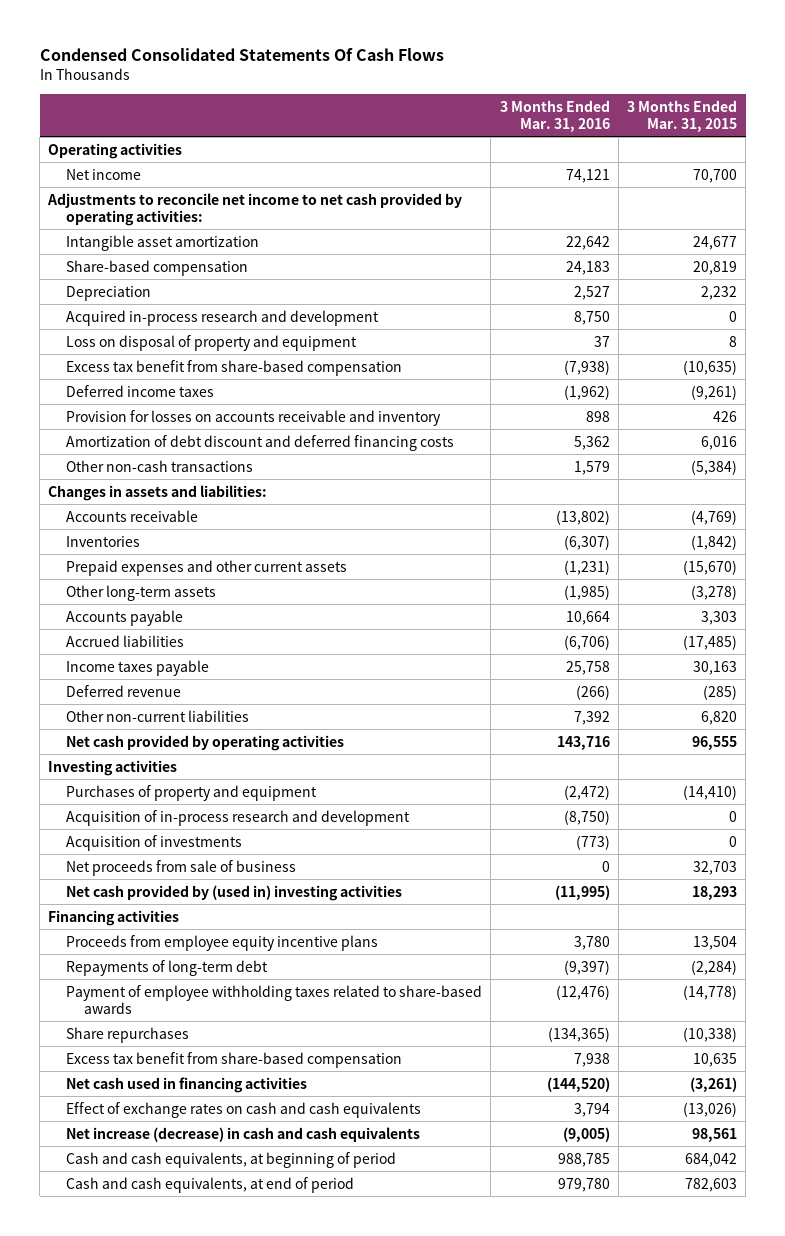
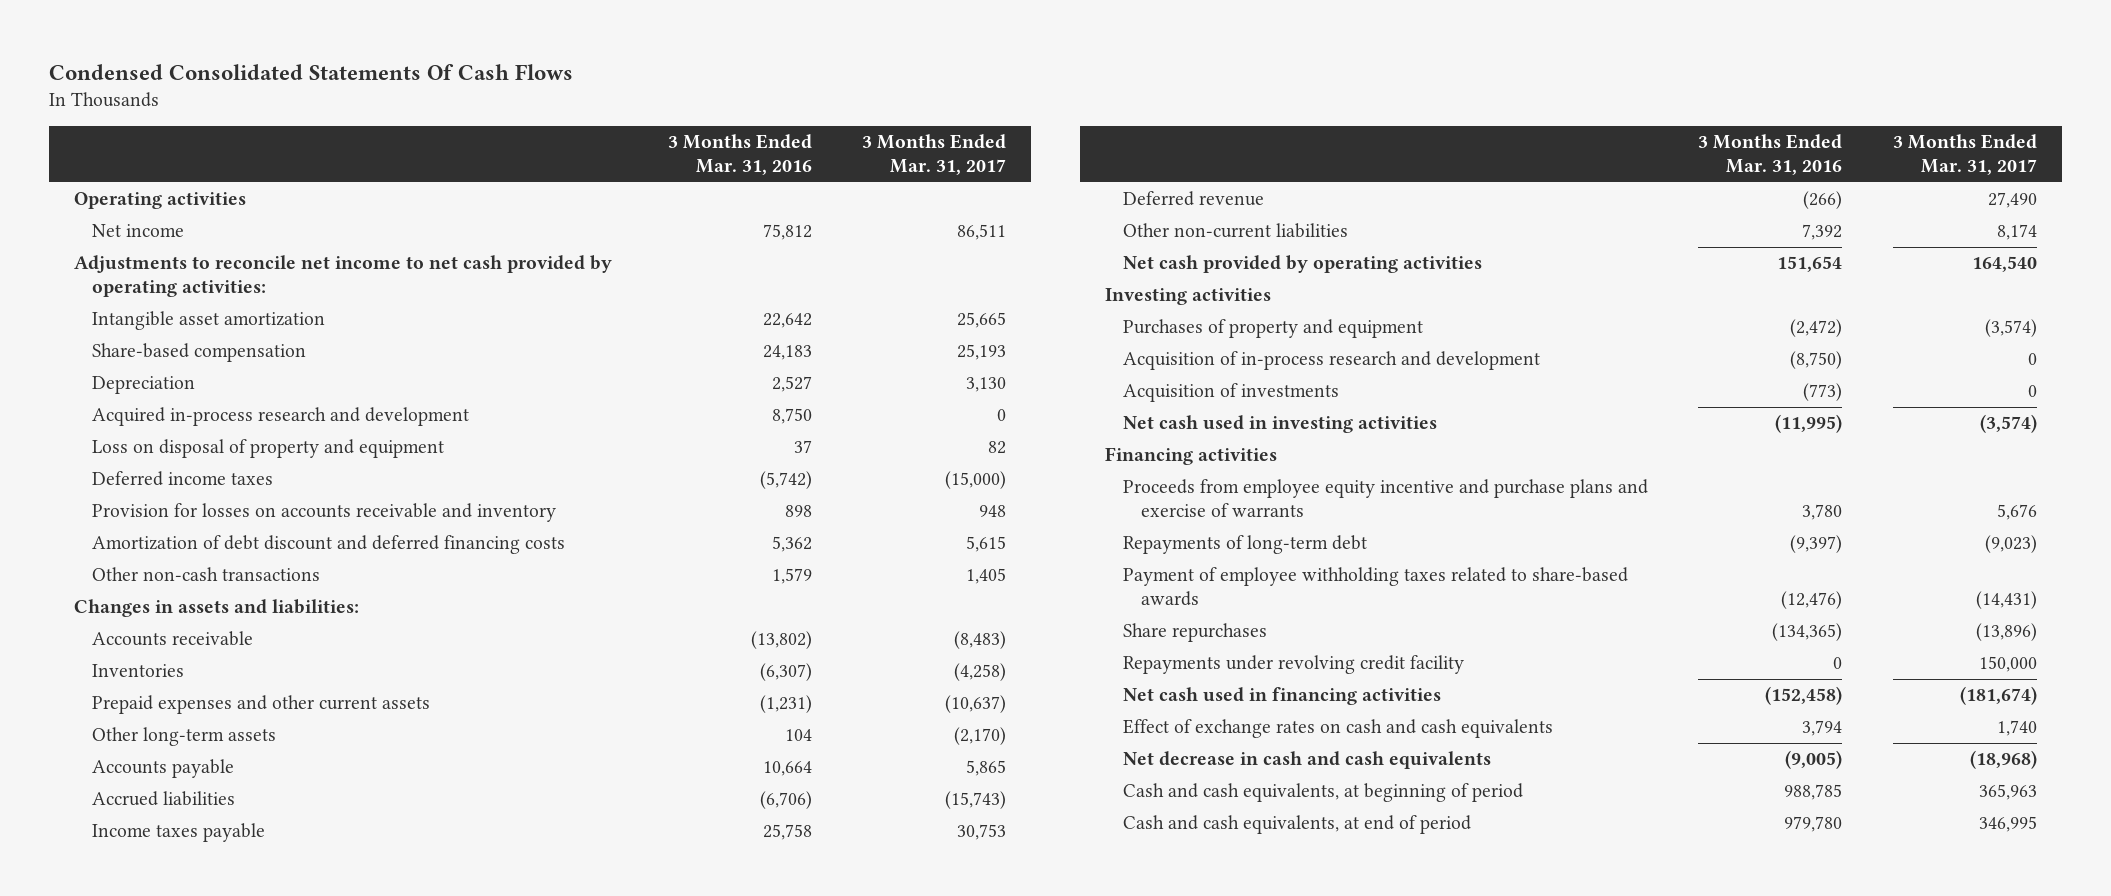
- | 3 Months Ended Mar. 31, 2016 | 3 Months Ended Mar. 31, 2015
+ | 3 Months Ended Mar. 31, 2016 | 3 Months Ended Mar. 31, 2017
- Net income | 74,121 | 70,700
+ Net income | 75,812 | 86,511
- Excess tax benefit from share-based compensation | (7,938) | (10,635)
- Deferred income taxes | (1,962) | (9,261)
+ Deferred income taxes | (5,742) | (15,000)
- Other long-term assets | (1,985) | (3,278)
+ Other long-term assets | 104 | (2,170)
- Net cash provided by operating activities | 143,716 | 96,555
+ Net cash provided by operating activities | 151,654 | 164,540
- Net proceeds from sale of business | 0 | 32,703
- Net cash provided by (used in) investing activities | (11,995) | 18,293
+ Net cash used in investing activities | (11,995) | (3,574)
- Proceeds from employee equity incentive plans | 3,780 | 13,504
+ Proceeds from employee equity incentive and purchase plans and exercise of warrants | 3,780 | 5,676
- Excess tax benefit from share-based compensation | 7,938 | 10,635
- Net cash used in financing activities | (144,520) | (3,261)
+ Repayments under revolving credit facility | 0 | 150,000
+ Net cash used in financing activities | (152,458) | (181,674)
- Net increase (decrease) in cash and cash equivalents | (9,005) | 98,561
+ Net decrease in cash and cash equivalents | (9,005) | (18,968)

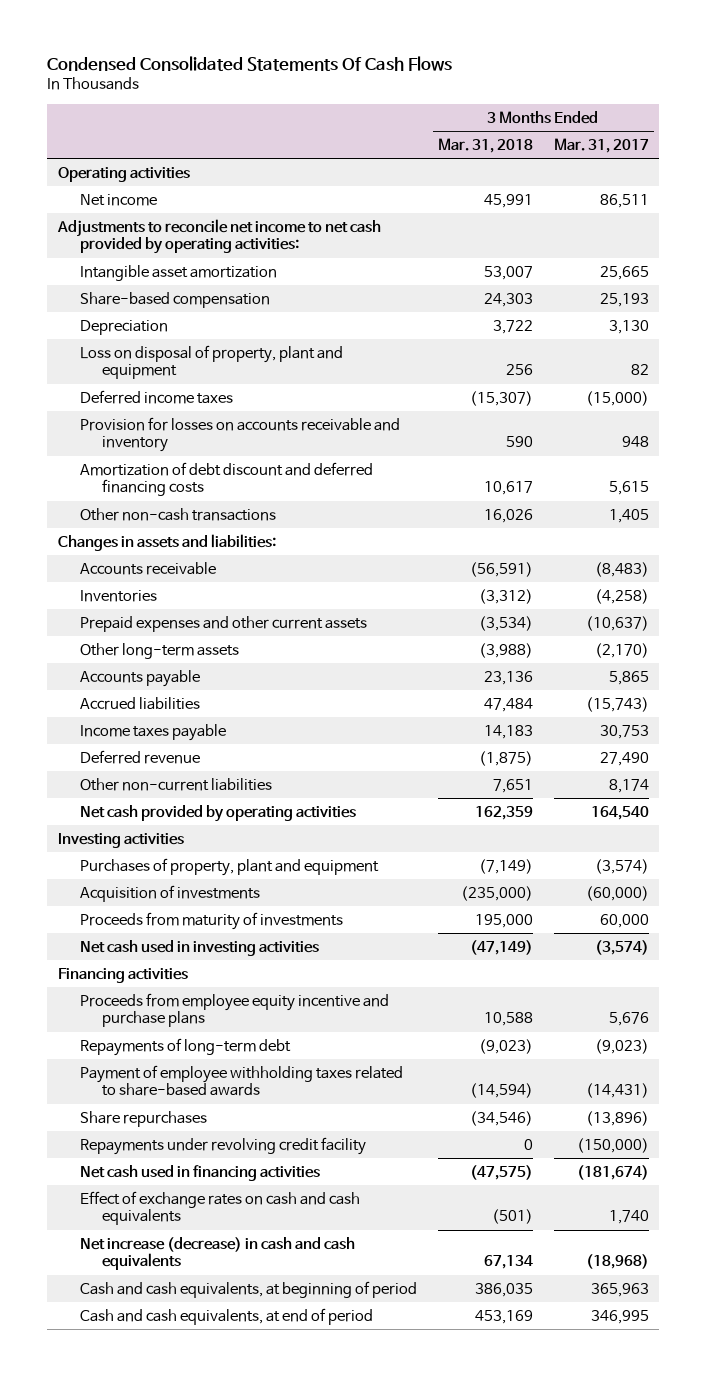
- | 3 Months Ended Mar. 31, 2016 | 3 Months Ended Mar. 31, 2017
+ | 3 Months Ended Mar. 31, 2018 | 3 Months Ended Mar. 31, 2017
- Acquired in-process research and development | 8,750 | 0
- Loss on disposal of property and equipment | 37 | 82
+ Loss on disposal of property, plant and equipment | 256 | 82
- Purchases of property and equipment | (2,472) | (3,574)
- Acquisition of in-process research and development | (8,750) | 0
- Acquisition of investments | (773) | 0
+ Purchases of property, plant and equipment | (7,149) | (3,574)
+ Acquisition of investments | (235,000) | (60,000)
+ Proceeds from maturity of investments | 195,000 | 60,000
- Proceeds from employee equity incentive and purchase plans and exercise of warrants | 3,780 | 5,676
+ Proceeds from employee equity incentive and purchase plans | 10,588 | 5,676
- Repayments under revolving credit facility | 0 | 150,000
+ Repayments under revolving credit facility | 0 | (150,000)
- Net decrease in cash and cash equivalents | (9,005) | (18,968)
+ Net increase (decrease) in cash and cash equivalents | 67,134 | (18,968)

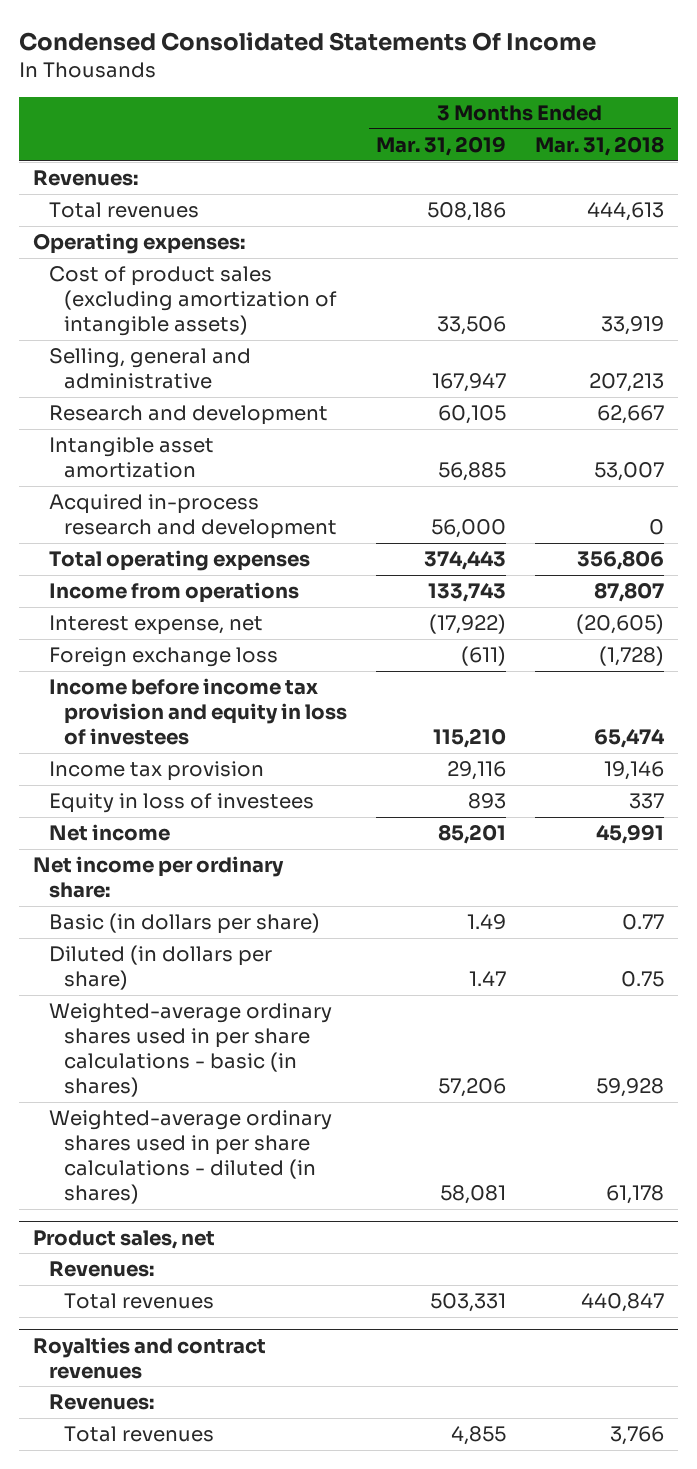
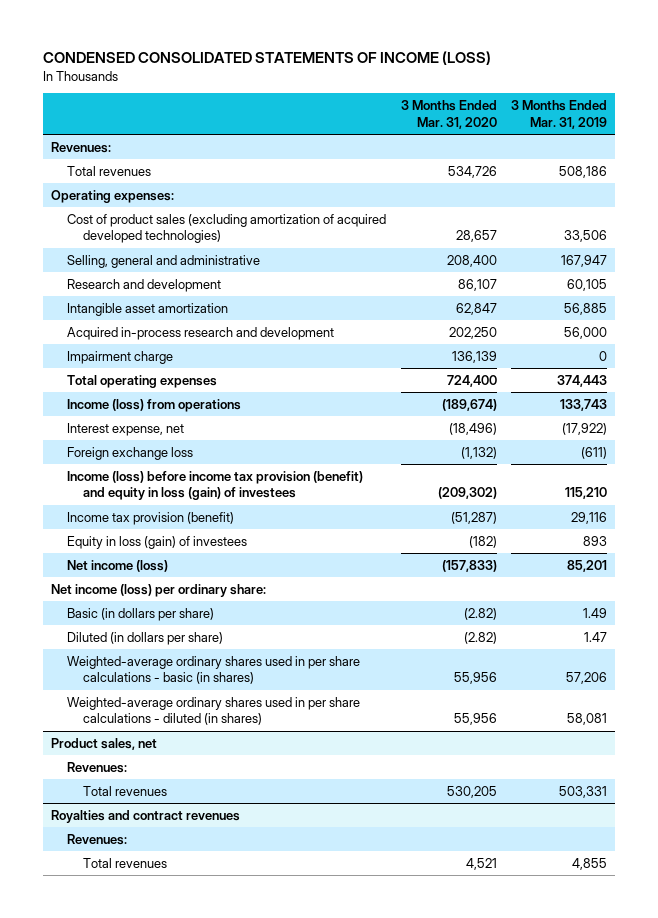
- Condensed Consolidated Statements Of Income
+ CONDENSED CONSOLIDATED STATEMENTS OF INCOME (LOSS)
- | 3 Months Ended Mar. 31, 2019 | 3 Months Ended Mar. 31, 2018
+ | 3 Months Ended Mar. 31, 2020 | 3 Months Ended Mar. 31, 2019
- Cost of product sales (excluding amortization of intangible assets) | 33,506 | 33,919
+ Cost of product sales (excluding amortization of acquired developed technologies) | 28,657 | 33,506
+ Impairment charge | 136,139 | 0
- Income from operations | 133,743 | 87,807
+ Income (loss) from operations | (189,674) | 133,743
- Income before income tax provision and equity in loss of investees | 115,210 | 65,474
- Income tax provision | 29,116 | 19,146
- Equity in loss of investees | 893 | 337
- Net income | 85,201 | 45,991
- Net income per ordinary share:
+ Income (loss) before income tax provision (benefit) and equity in loss (gain) of investees | (209,302) | 115,210
+ Income tax provision (benefit) | (51,287) | 29,116
+ Equity in loss (gain) of investees | (182) | 893
+ Net income (loss) | (157,833) | 85,201
+ Net income (loss) per ordinary share:

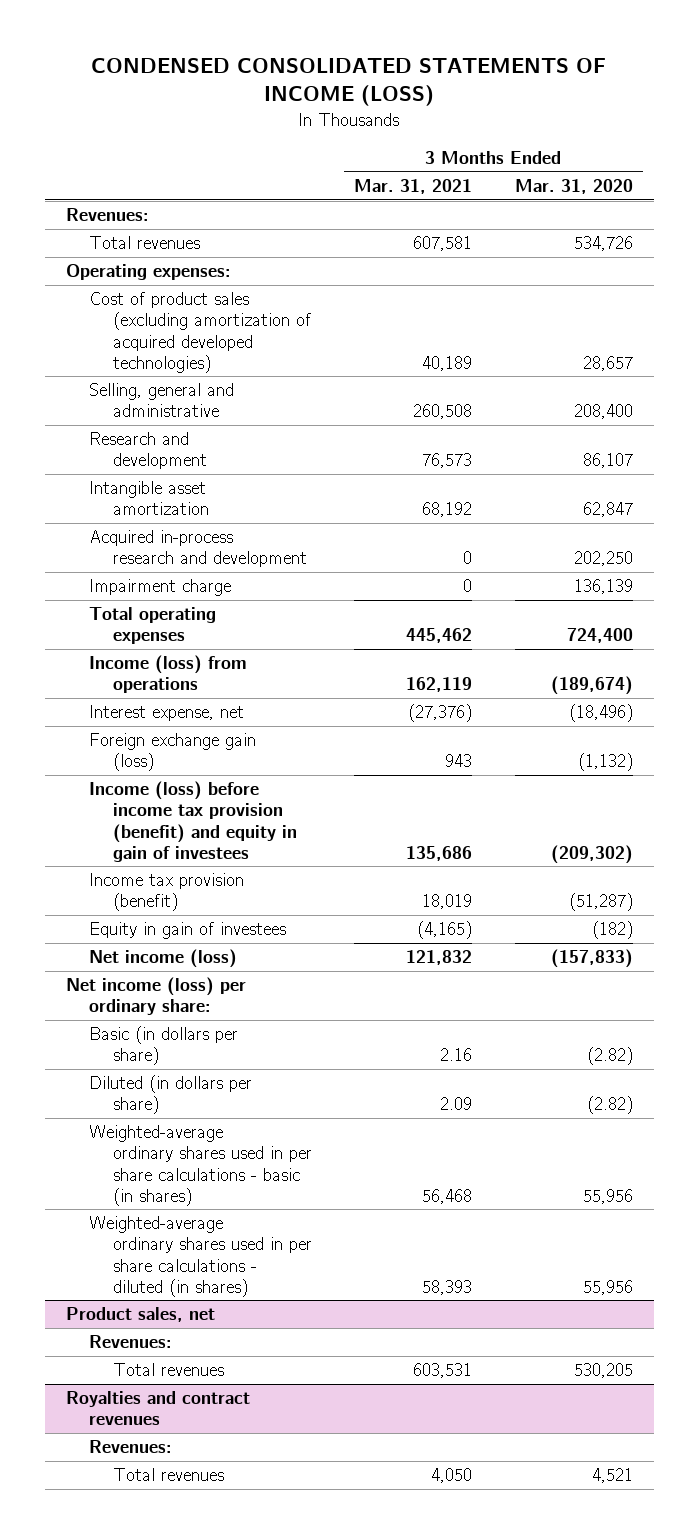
- | 3 Months Ended Mar. 31, 2020 | 3 Months Ended Mar. 31, 2019
+ | 3 Months Ended Mar. 31, 2021 | 3 Months Ended Mar. 31, 2020
- Foreign exchange loss | (1,132) | (611)
- Income (loss) before income tax provision (benefit) and equity in loss (gain) of investees | (209,302) | 115,210
+ Foreign exchange gain (loss) | 943 | (1,132)
+ Income (loss) before income tax provision (benefit) and equity in gain of investees | 135,686 | (209,302)
- Equity in loss (gain) of investees | (182) | 893
+ Equity in gain of investees | (4,165) | (182)

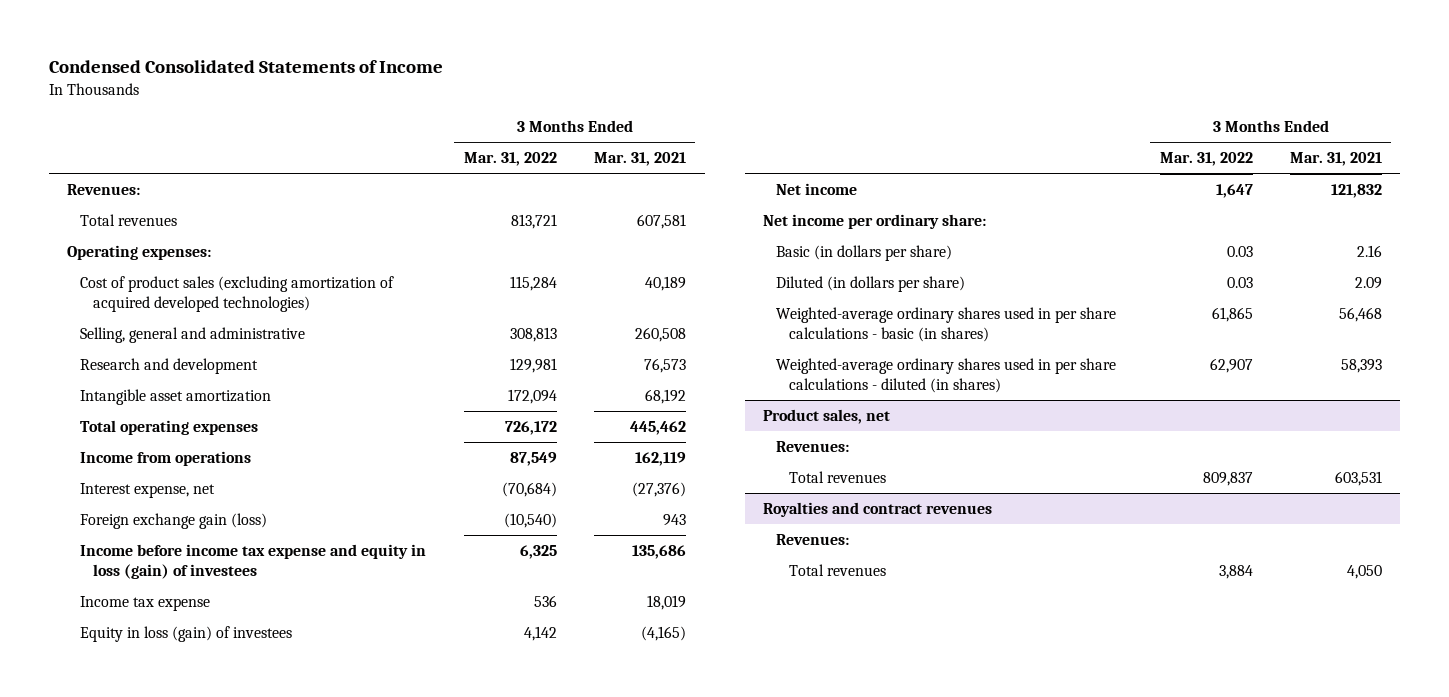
- CONDENSED CONSOLIDATED STATEMENTS OF INCOME (LOSS)
+ Condensed Consolidated Statements of Income
- | 3 Months Ended Mar. 31, 2021 | 3 Months Ended Mar. 31, 2020
+ | 3 Months Ended Mar. 31, 2022 | 3 Months Ended Mar. 31, 2021
- Acquired in-process research and development | 0 | 202,250
- Impairment charge | 0 | 136,139
- Income (loss) from operations | 162,119 | (189,674)
+ Income from operations | 87,549 | 162,119
- Income (loss) before income tax provision (benefit) and equity in gain of investees | 135,686 | (209,302)
- Income tax provision (benefit) | 18,019 | (51,287)
- Equity in gain of investees | (4,165) | (182)
- Net income (loss) | 121,832 | (157,833)
- Net income (loss) per ordinary share:
+ Income before income tax expense and equity in loss (gain) of investees | 6,325 | 135,686
+ Income tax expense | 536 | 18,019
+ Equity in loss (gain) of investees | 4,142 | (4,165)
+ Net income | 1,647 | 121,832
+ Net income per ordinary share:

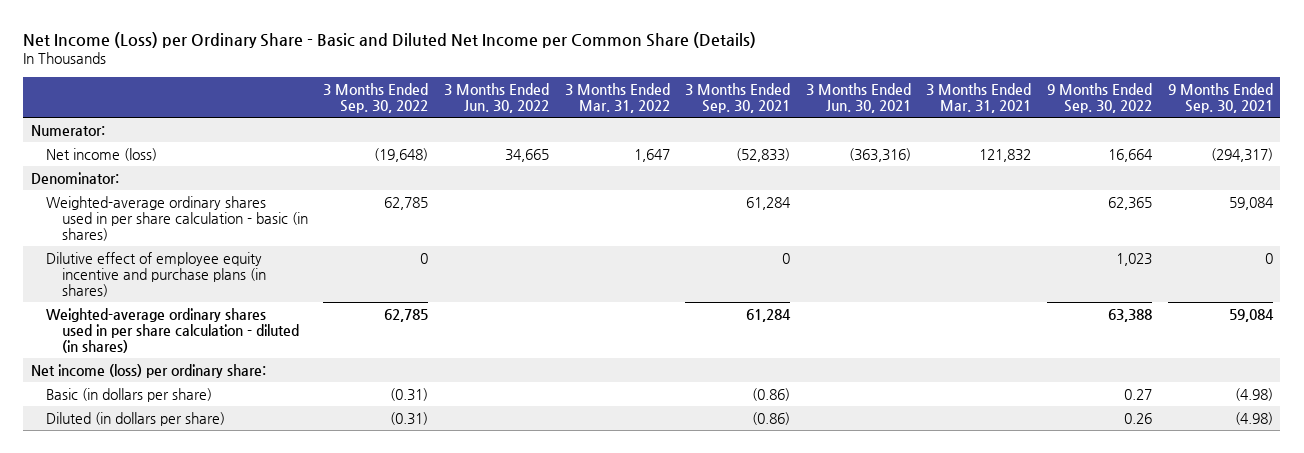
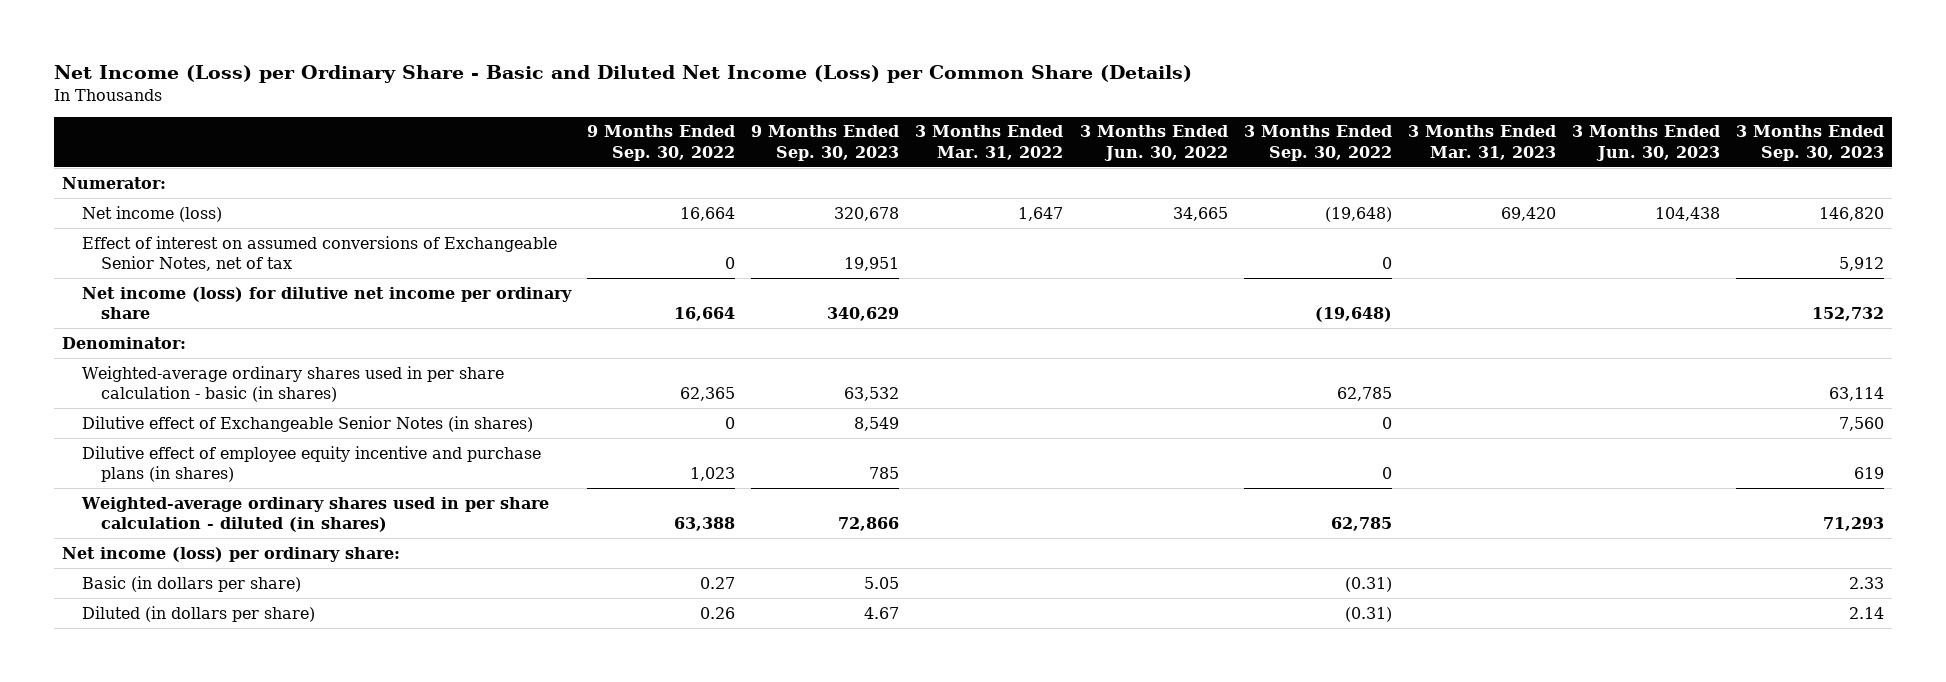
- Net Income (Loss) per Ordinary Share - Basic and Diluted Net Income per Common Share (Details)
+ Net Income (Loss) per Ordinary Share - Basic and Diluted Net Income (Loss) per Common Share (Details)
- | 3 Months Ended Sep. 30, 2022 | 3 Months Ended Jun. 30, 2022 | 3 Months Ended Mar. 31, 2022 | 3 Months Ended Sep. 30, 2021 | 3 Months Ended Jun. 30, 2021 | 3 Months Ended Mar. 31, 2021 | 9 Months Ended Sep. 30, 2022 | 9 Months Ended Sep. 30, 2021
+ | 9 Months Ended Sep. 30, 2022 | 9 Months Ended Sep. 30, 2023 | 3 Months Ended Mar. 31, 2022 | 3 Months Ended Jun. 30, 2022 | 3 Months Ended Sep. 30, 2022 | 3 Months Ended Mar. 31, 2023 | 3 Months Ended Jun. 30, 2023 | 3 Months Ended Sep. 30, 2023
+ Effect of interest on assumed conversions of Exchangeable Senior Notes, net of tax | 0 | 19,951 | | | 0 | | | 5,912
+ Net income (loss) for dilutive net income per ordinary share | 16,664 | 340,629 | | | (19,648) | | | 152,732
+ Dilutive effect of Exchangeable Senior Notes (in shares) | 0 | 8,549 | | | 0 | | | 7,560

